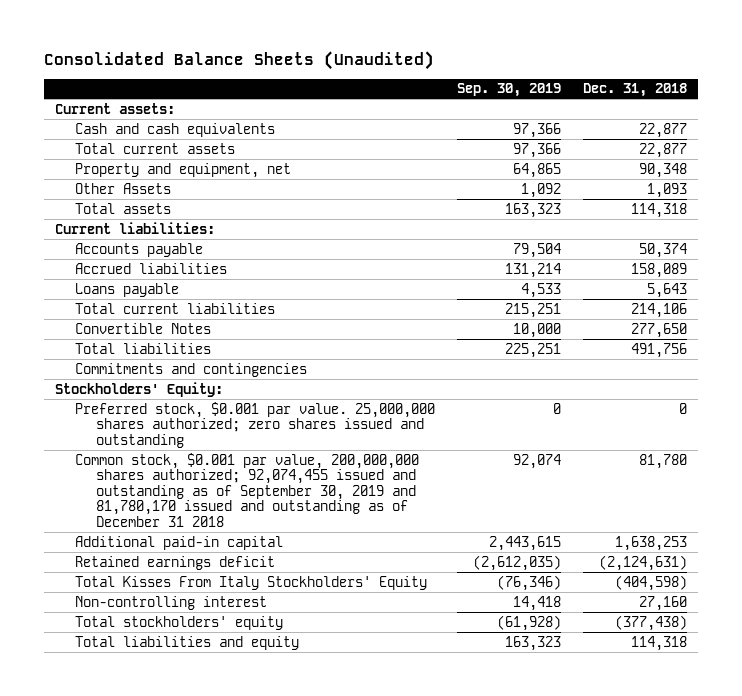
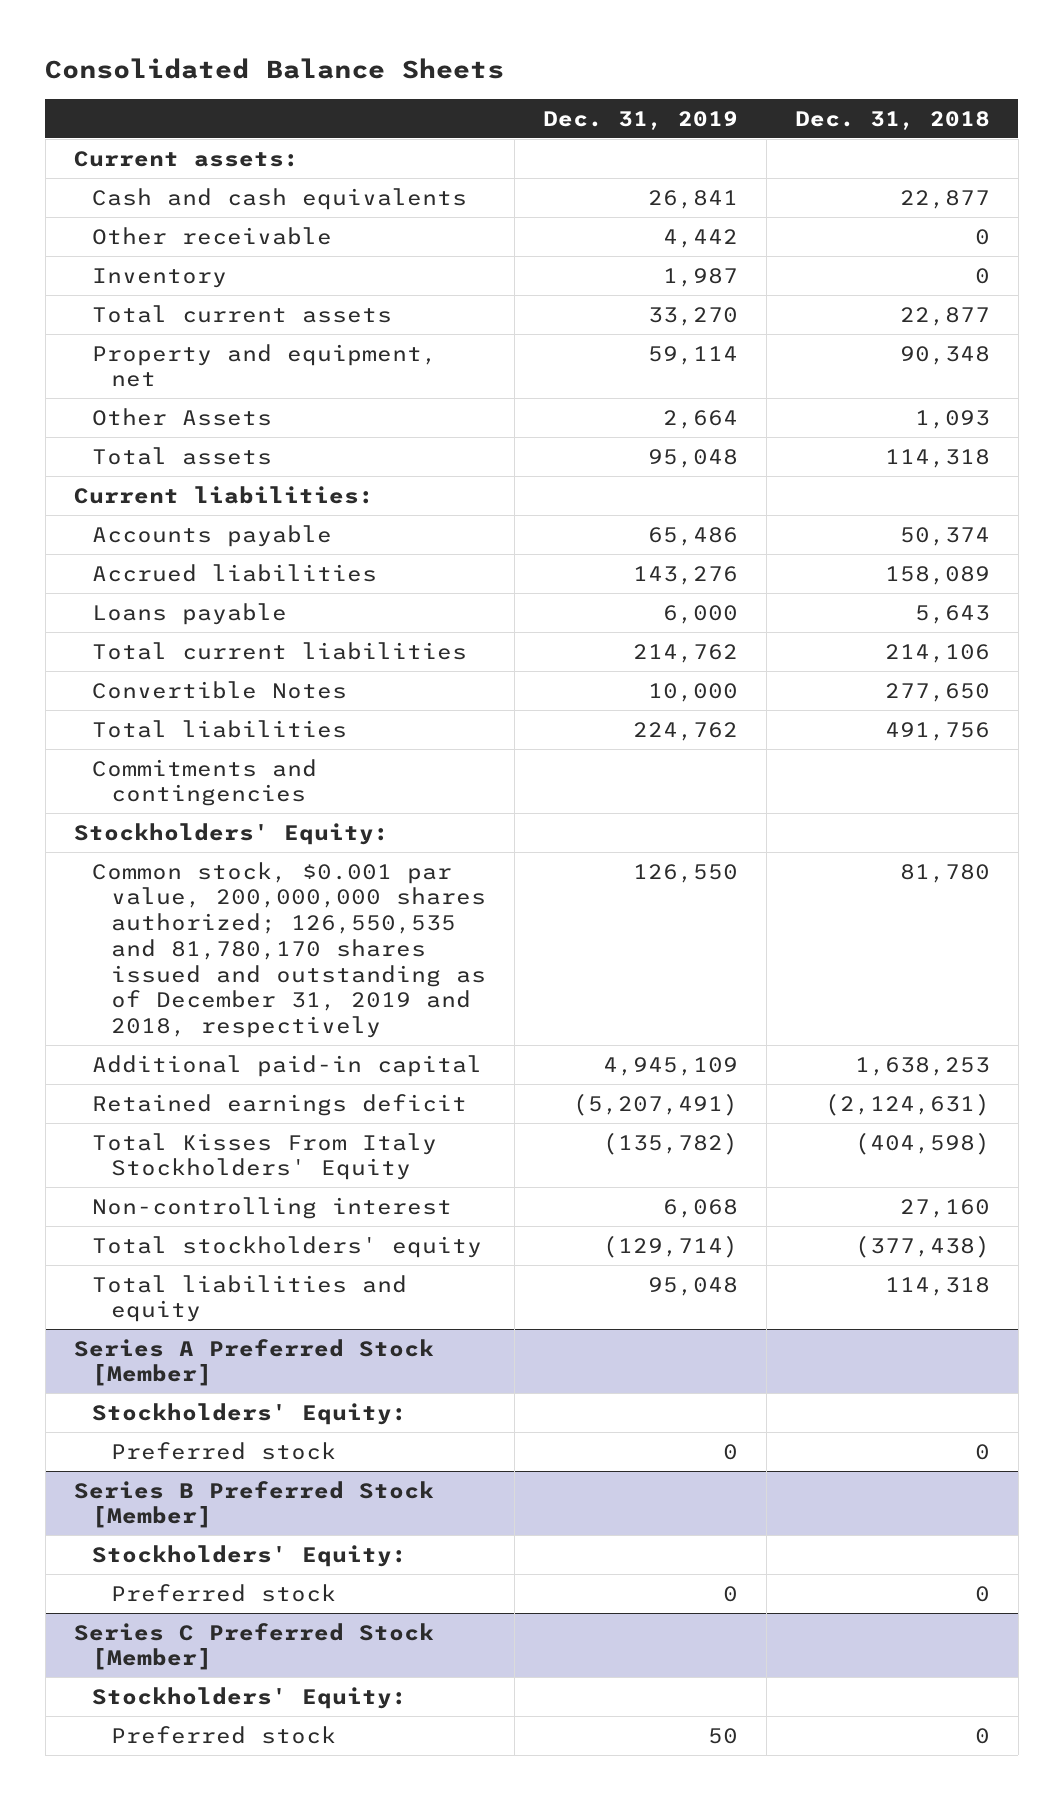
- Consolidated Balance Sheets (Unaudited)
+ Consolidated Balance Sheets
- | Sep. 30, 2019 | Dec. 31, 2018
+ | Dec. 31, 2019 | Dec. 31, 2018
+ Other receivable | 4,442 | 0
+ Inventory | 1,987 | 0
- Preferred stock, $0.001 par value. 25,000,000 shares authorized; zero shares issued and outstanding | 0 | 0
- Common stock, $0.001 par value, 200,000,000 shares authorized; 92,074,455 issued and outstanding as of September 30, 2019 and 81,780,170 issued and outstanding as of December 31 2018 | 92,074 | 81,780
+ Common stock, $0.001 par value, 200,000,000 shares authorized; 126,550,535 and 81,780,170 shares issued and outstanding as of December 31, 2019 and 2018, respectively | 126,550 | 81,780
+ Series A Preferred Stock [Member]
+ Stockholders' Equity:
+ Preferred stock | 0 | 0
+ Series B Preferred Stock [Member]
+ Stockholders' Equity:
+ Preferred stock | 0 | 0
+ Series C Preferred Stock [Member]
+ Stockholders' Equity:
+ Preferred stock | 50 | 0

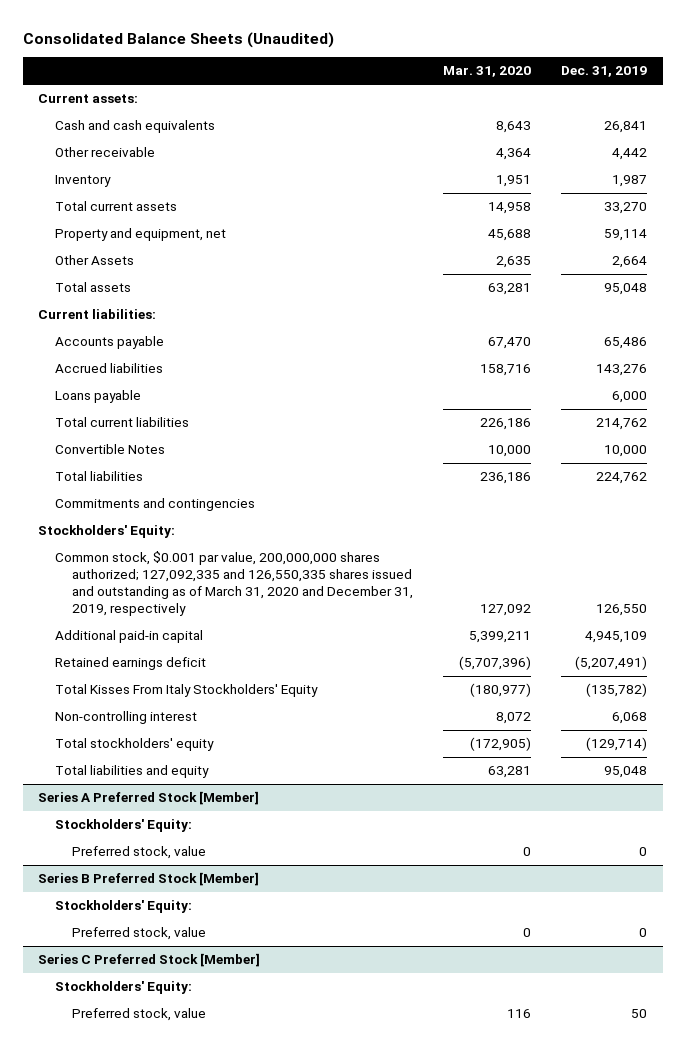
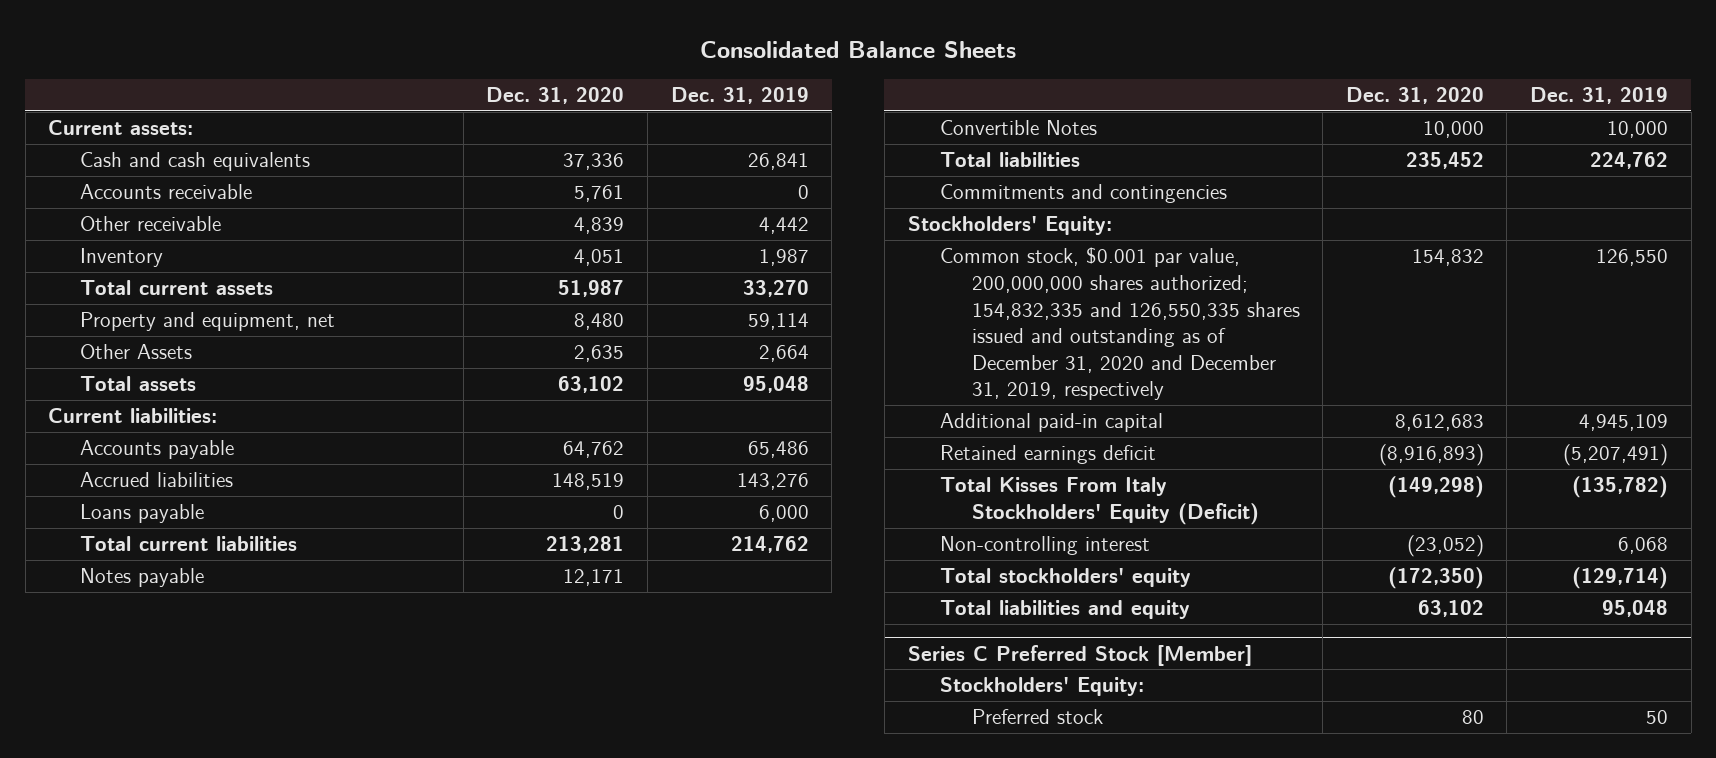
- Consolidated Balance Sheets (Unaudited)
+ Consolidated Balance Sheets
- | Mar. 31, 2020 | Dec. 31, 2019
+ | Dec. 31, 2020 | Dec. 31, 2019
+ Accounts receivable | 5,761 | 0
+ Notes payable | 12,171 |
- Common stock, $0.001 par value, 200,000,000 shares authorized; 127,092,335 and 126,550,335 shares issued and outstanding as of March 31, 2020 and December 31, 2019, respectively | 127,092 | 126,550
+ Common stock, $0.001 par value, 200,000,000 shares authorized; 154,832,335 and 126,550,335 shares issued and outstanding as of December 31, 2020 and December 31, 2019, respectively | 154,832 | 126,550
- Total Kisses From Italy Stockholders' Equity | (180,977) | (135,782)
+ Total Kisses From Italy Stockholders' Equity (Deficit) | (149,298) | (135,782)
- Series A Preferred Stock [Member]
- Stockholders' Equity:
- Preferred stock, value | 0 | 0
- Series B Preferred Stock [Member]
- Stockholders' Equity:
- Preferred stock, value | 0 | 0
@ Series C Preferred Stock [Member]
- Preferred stock, value | 116 | 50
+ Preferred stock | 80 | 50

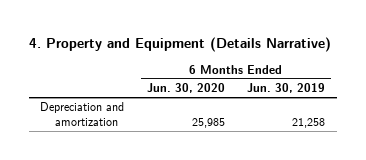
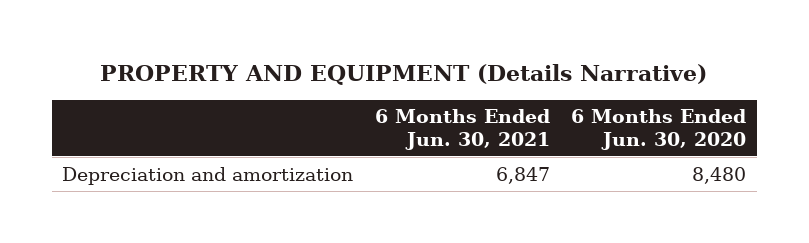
- 4. Property and Equipment (Details Narrative)
+ PROPERTY AND EQUIPMENT (Details Narrative)
- | 6 Months Ended Jun. 30, 2020 | 6 Months Ended Jun. 30, 2019
+ | 6 Months Ended Jun. 30, 2021 | 6 Months Ended Jun. 30, 2020
- Depreciation and amortization | 25,985 | 21,258
+ Depreciation and amortization | 6,847 | 8,480

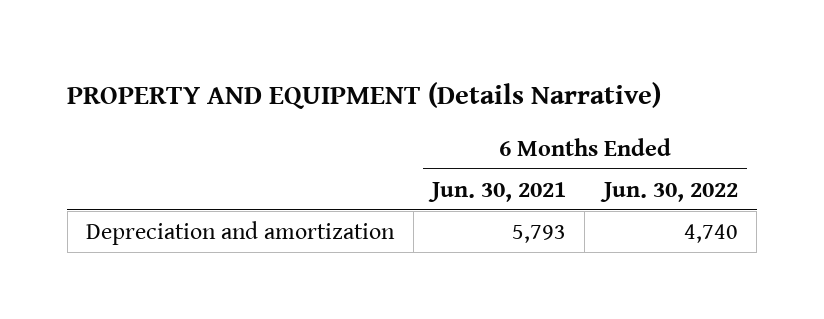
- | 6 Months Ended Jun. 30, 2021 | 6 Months Ended Jun. 30, 2020
+ | 6 Months Ended Jun. 30, 2021 | 6 Months Ended Jun. 30, 2022
- Depreciation and amortization | 6,847 | 8,480
+ Depreciation and amortization | 5,793 | 4,740

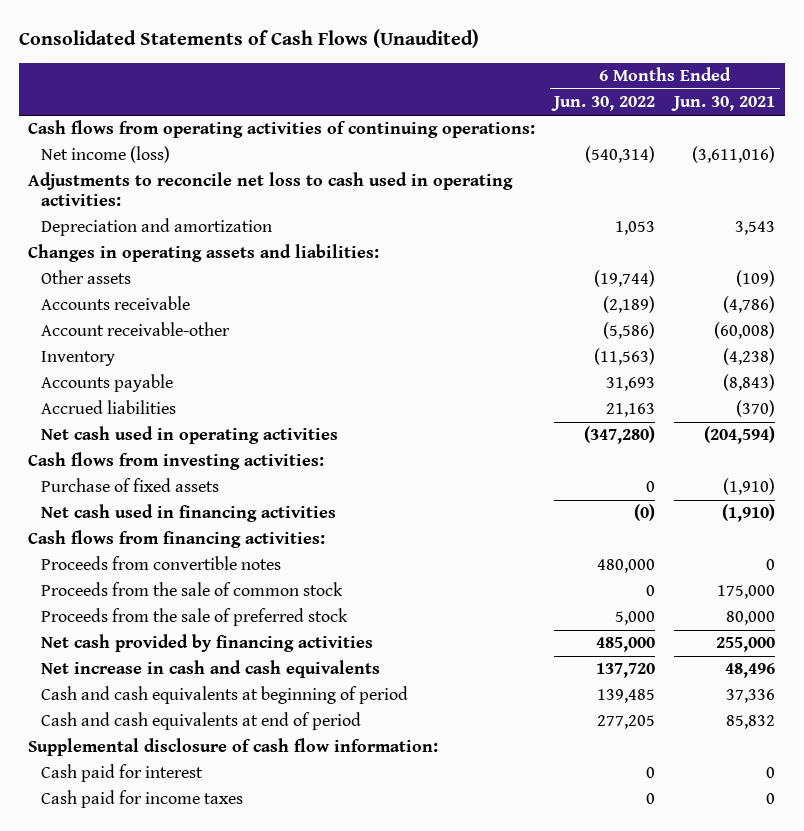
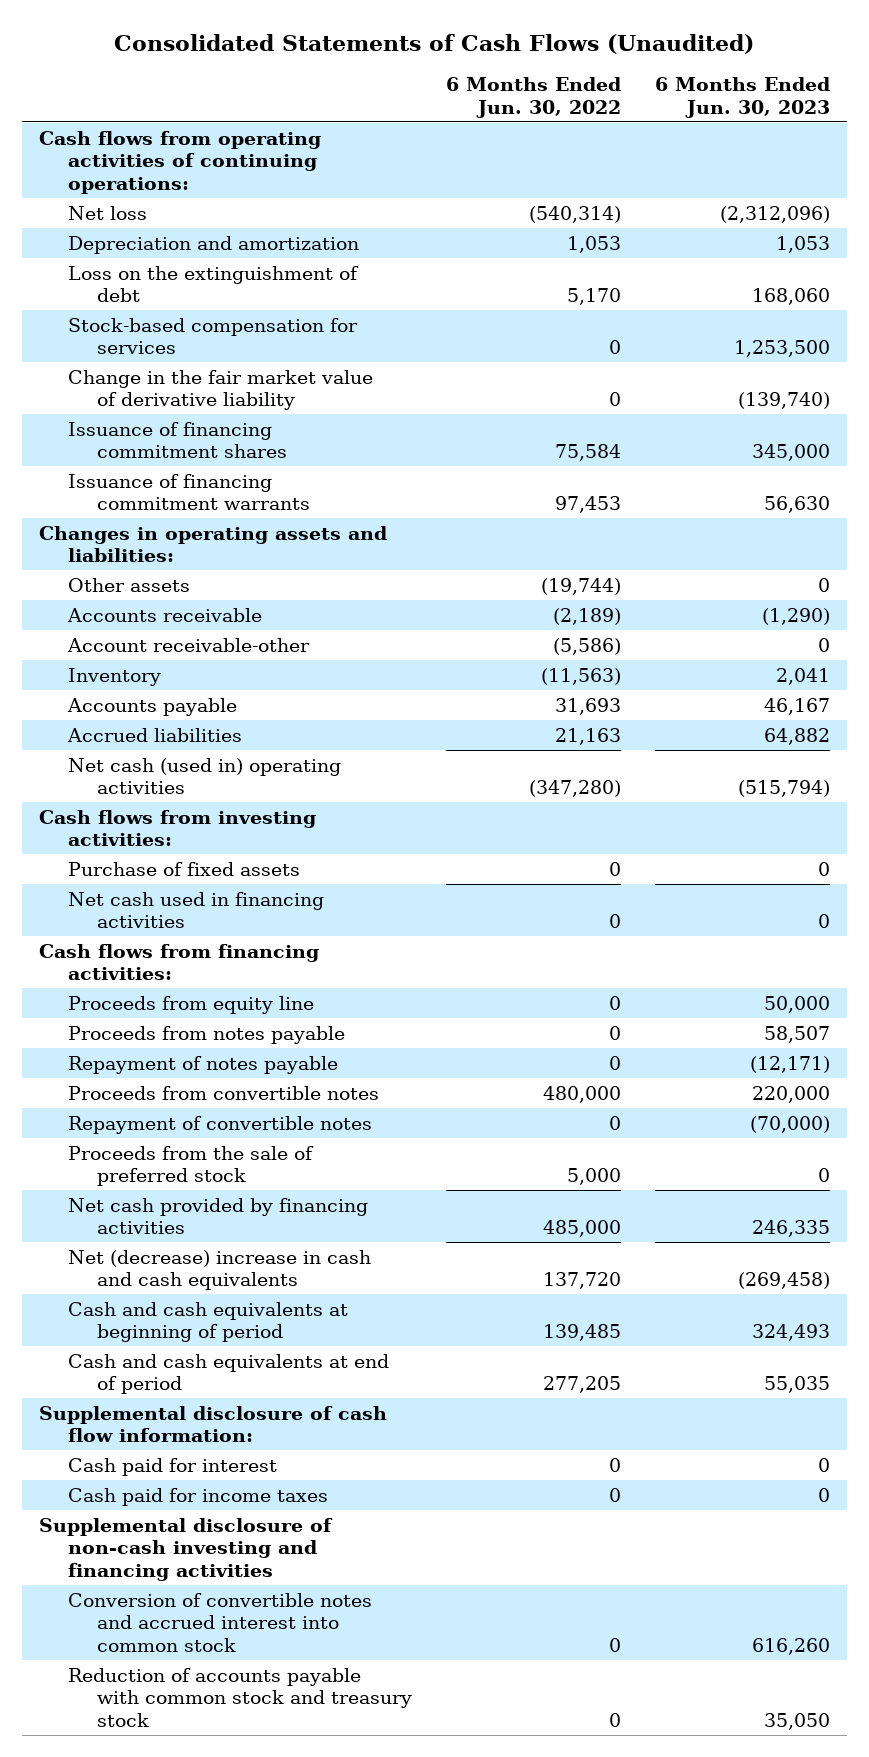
- | 6 Months Ended Jun. 30, 2022 | 6 Months Ended Jun. 30, 2021
+ | 6 Months Ended Jun. 30, 2022 | 6 Months Ended Jun. 30, 2023
- Net income (loss) | (540,314) | (3,611,016)
- Adjustments to reconcile net loss to cash used in operating activities:
+ Net loss | (540,314) | (2,312,096)
+ Loss on the extinguishment of debt | 5,170 | 168,060
+ Stock-based compensation for services | 0 | 1,253,500
+ Change in the fair market value of derivative liability | 0 | (139,740)
+ Issuance of financing commitment shares | 75,584 | 345,000
+ Issuance of financing commitment warrants | 97,453 | 56,630
- Net cash used in operating activities | (347,280) | (204,594)
+ Net cash (used in) operating activities | (347,280) | (515,794)
- Net cash used in financing activities | (0) | (1,910)
+ Net cash used in financing activities | 0 | 0
+ Proceeds from equity line | 0 | 50,000
+ Proceeds from notes payable | 0 | 58,507
+ Repayment of notes payable | 0 | (12,171)
- Proceeds from the sale of common stock | 0 | 175,000
+ Repayment of convertible notes | 0 | (70,000)
- Net increase in cash and cash equivalents | 137,720 | 48,496
+ Net (decrease) increase in cash and cash equivalents | 137,720 | (269,458)
+ Supplemental disclosure of non-cash investing and financing activities
+ Conversion of convertible notes and accrued interest into common stock | 0 | 616,260
+ Reduction of accounts payable with common stock and treasury stock | 0 | 35,050

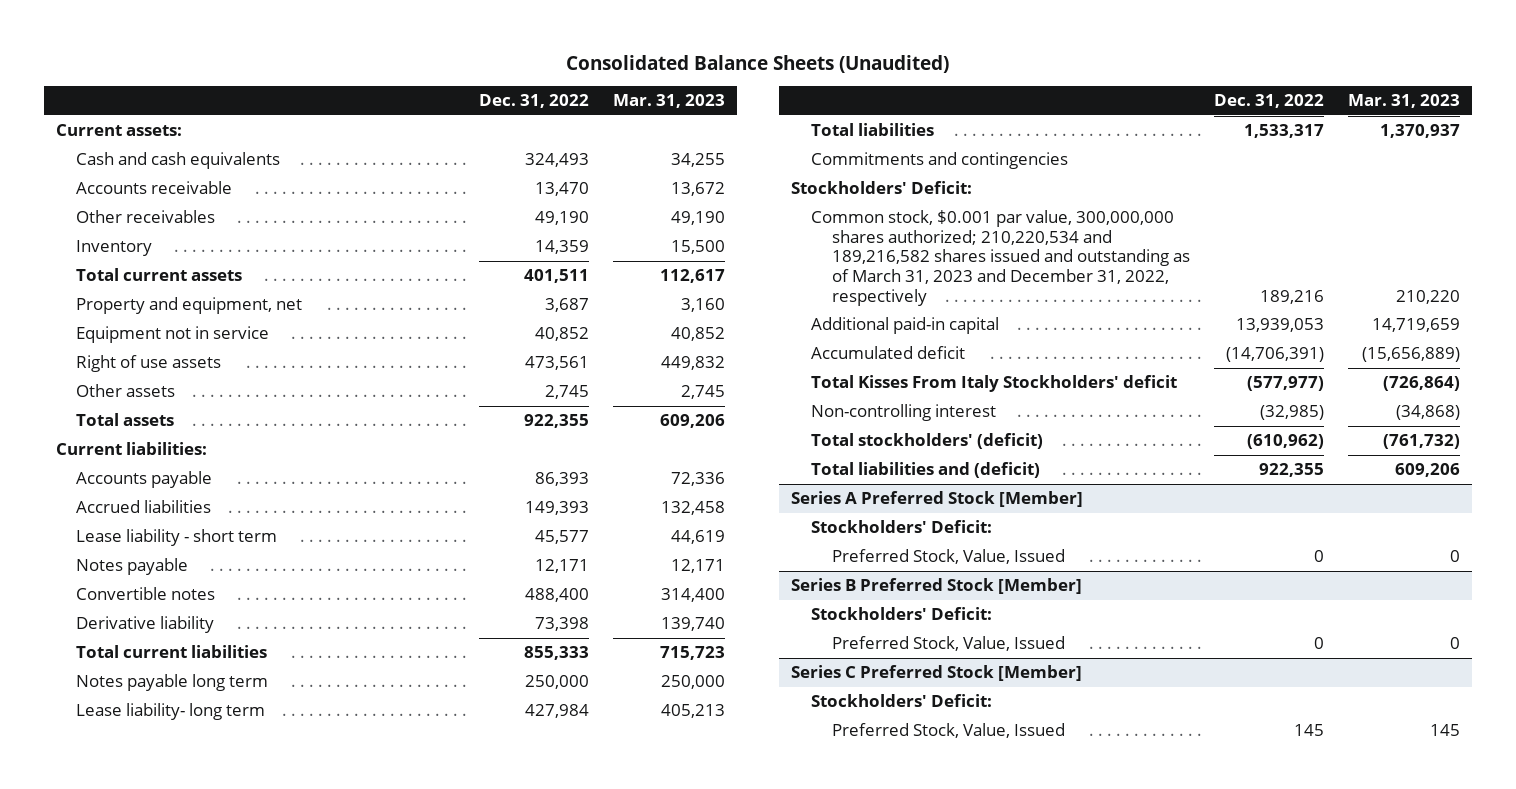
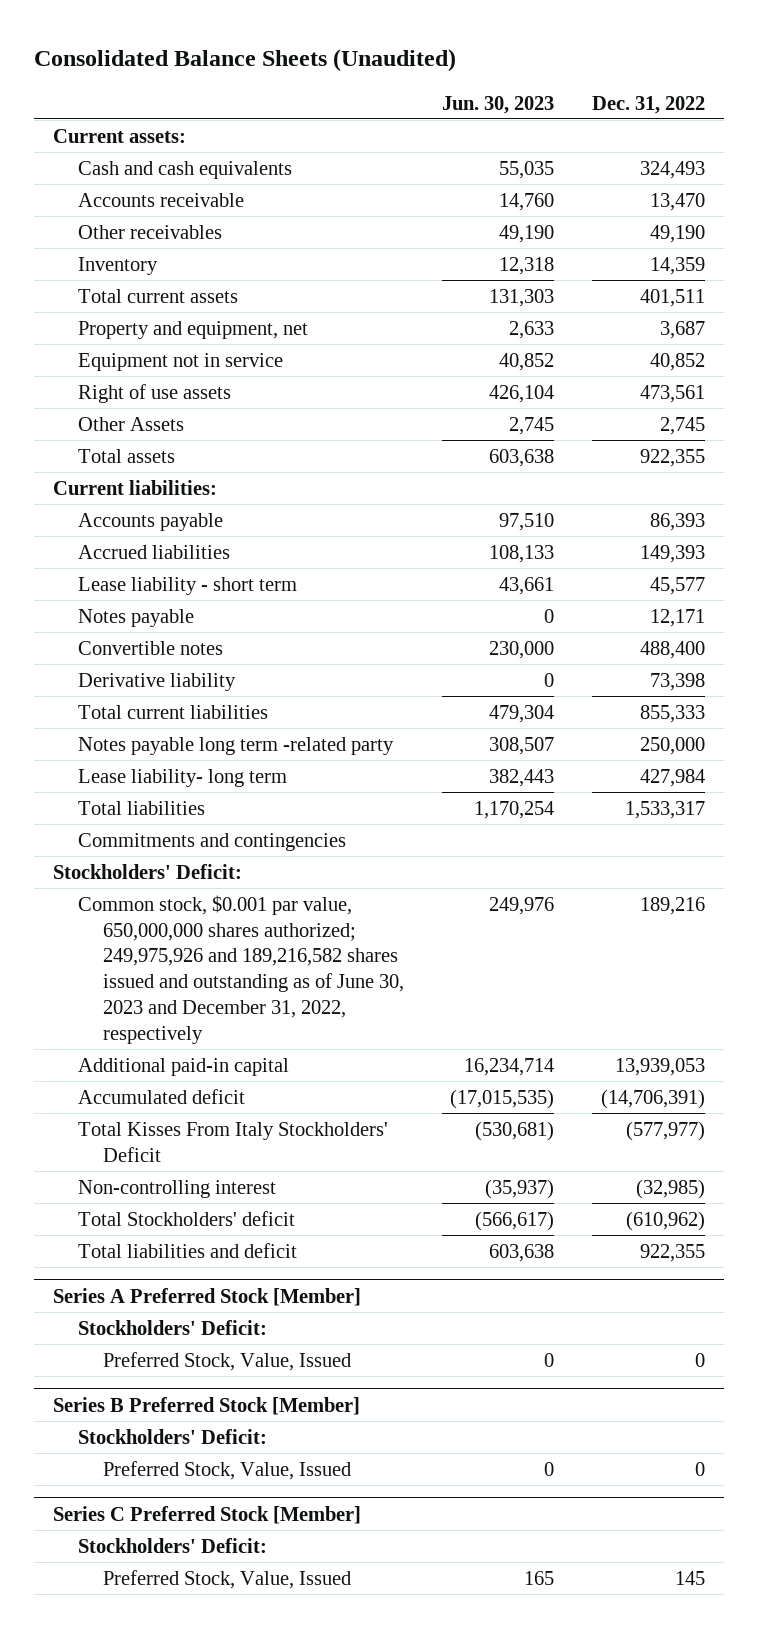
- | Dec. 31, 2022 | Mar. 31, 2023
+ | Jun. 30, 2023 | Dec. 31, 2022
- Other assets | 2,745 | 2,745
+ Other Assets | 2,745 | 2,745
- Notes payable long term | 250,000 | 250,000
+ Notes payable long term -related party | 308,507 | 250,000
- Common stock, $0.001 par value, 300,000,000 shares authorized; 210,220,534 and 189,216,582 shares issued and outstanding as of March 31, 2023 and December 31, 2022, respectively | 189,216 | 210,220
+ Common stock, $0.001 par value, 650,000,000 shares authorized; 249,975,926 and 189,216,582 shares issued and outstanding as of June 30, 2023 and December 31, 2022, respectively | 249,976 | 189,216
- Total Kisses From Italy Stockholders' deficit | (577,977) | (726,864)
+ Total Kisses From Italy Stockholders' Deficit | (530,681) | (577,977)
- Total stockholders' (deficit) | (610,962) | (761,732)
- Total liabilities and (deficit) | 922,355 | 609,206
+ Total Stockholders' deficit | (566,617) | (610,962)
+ Total liabilities and deficit | 603,638 | 922,355

